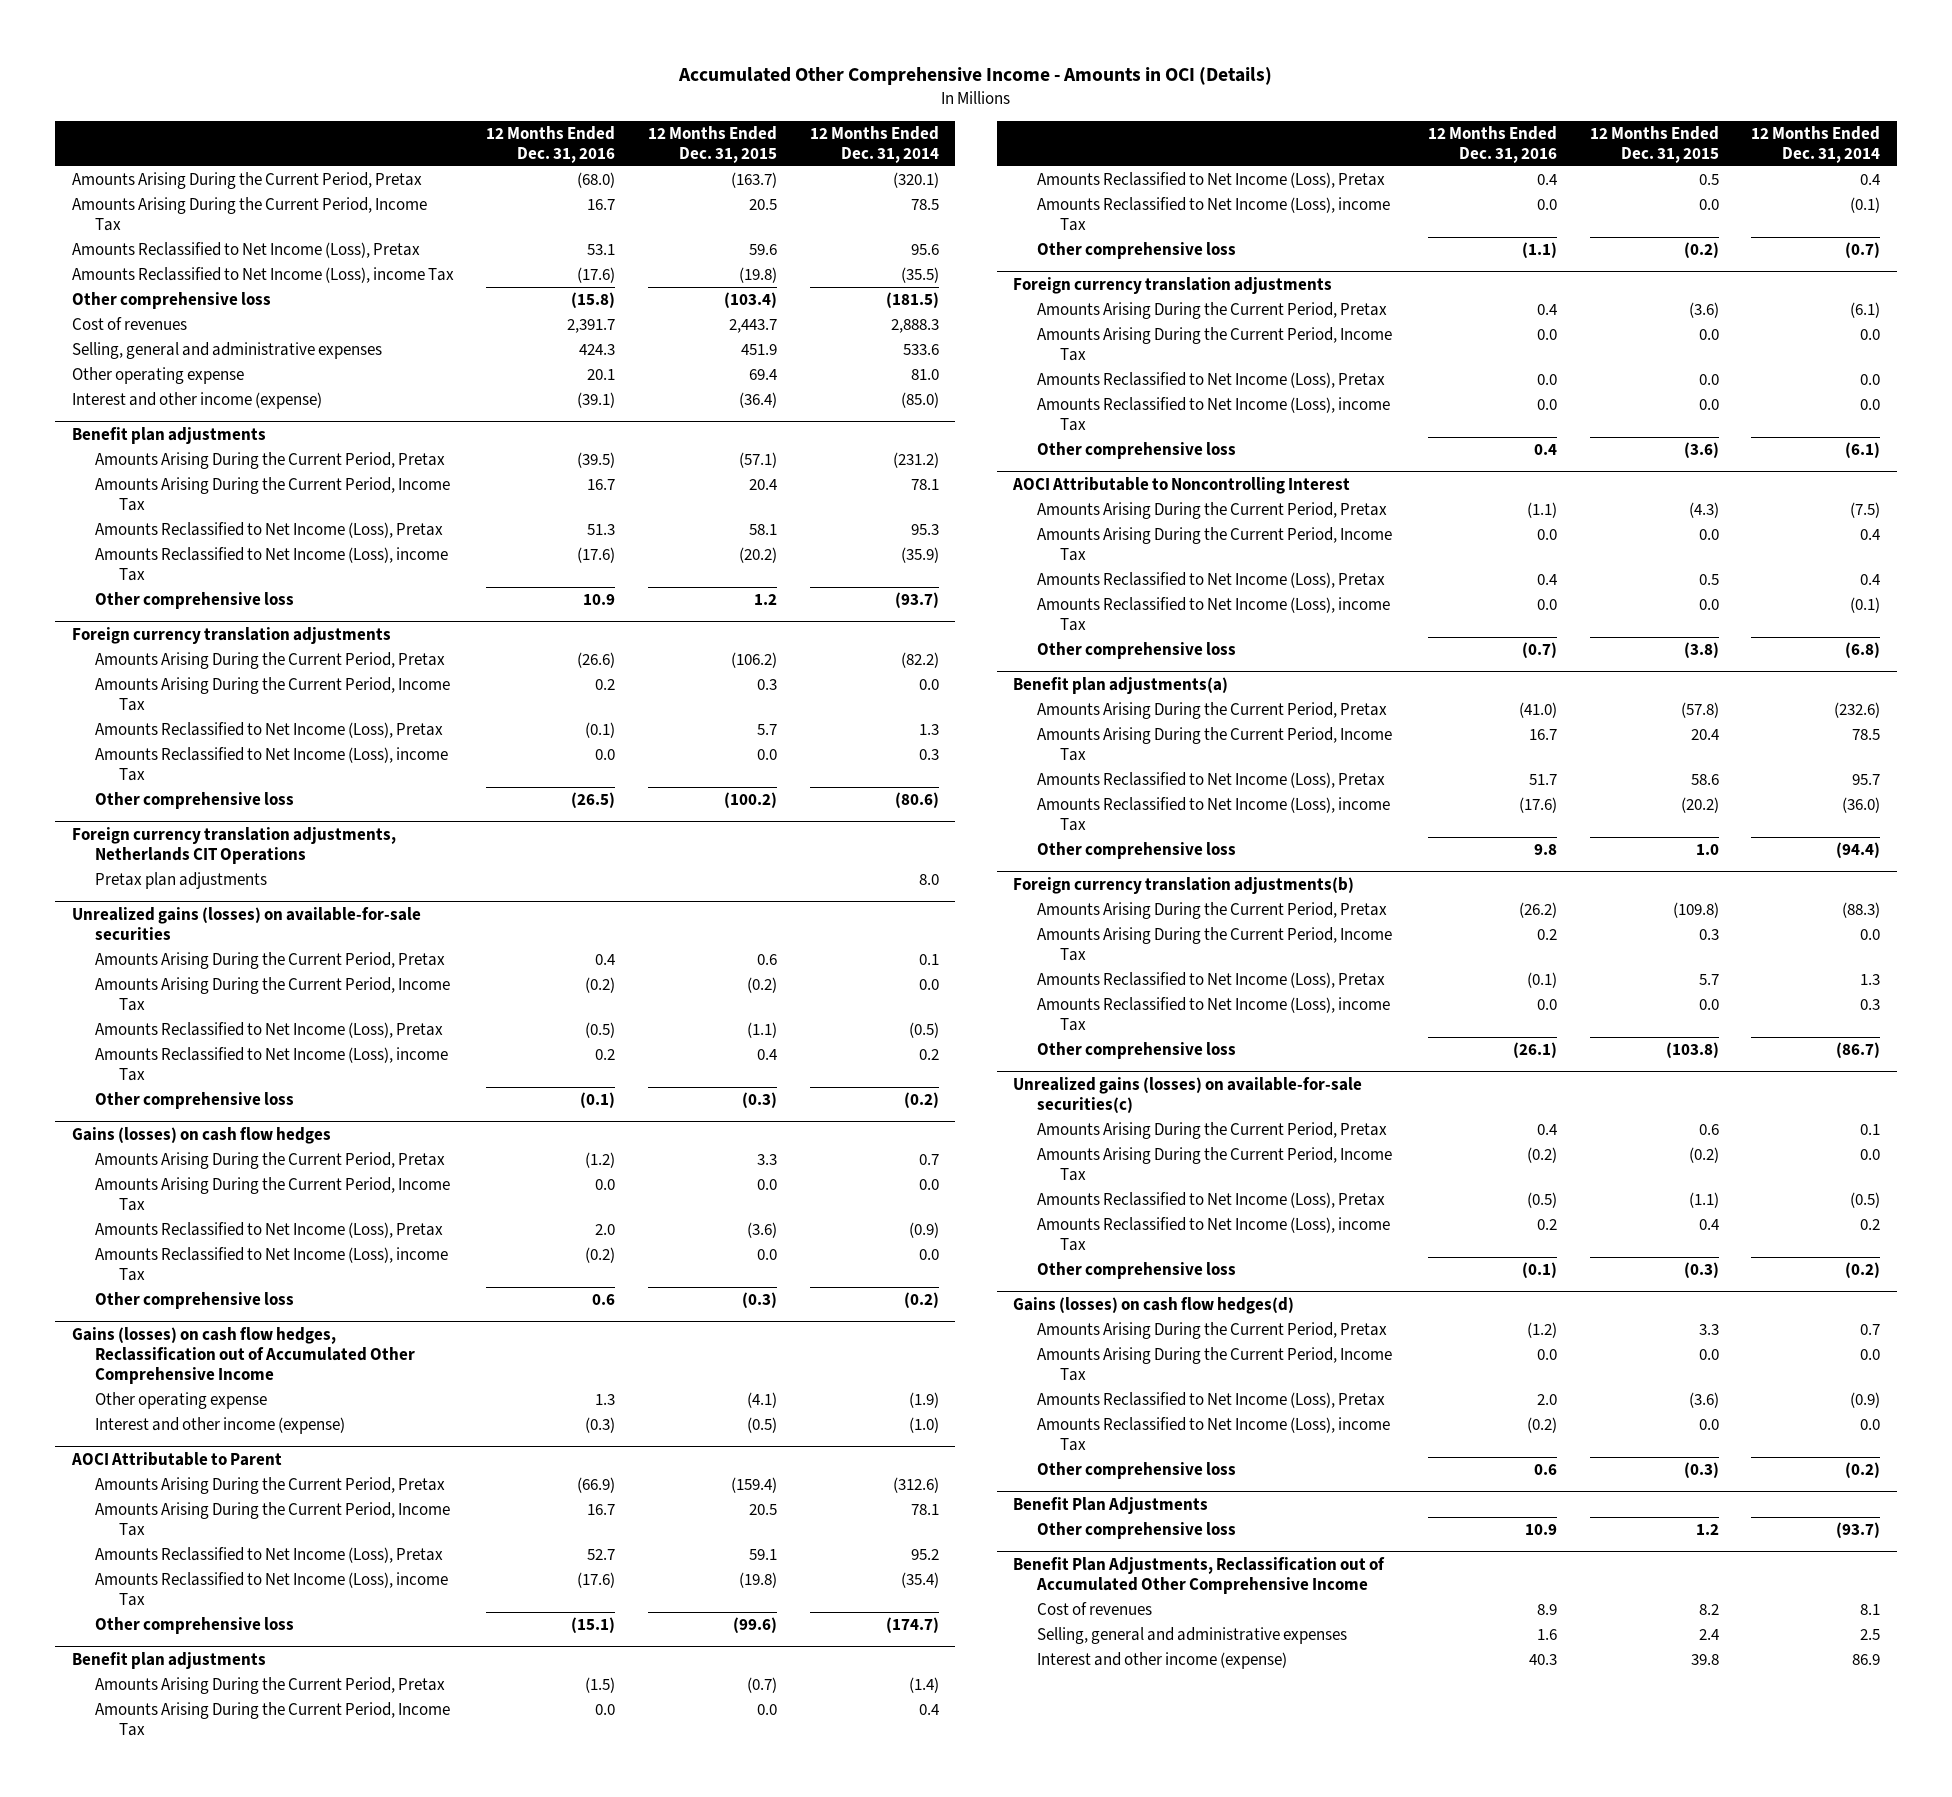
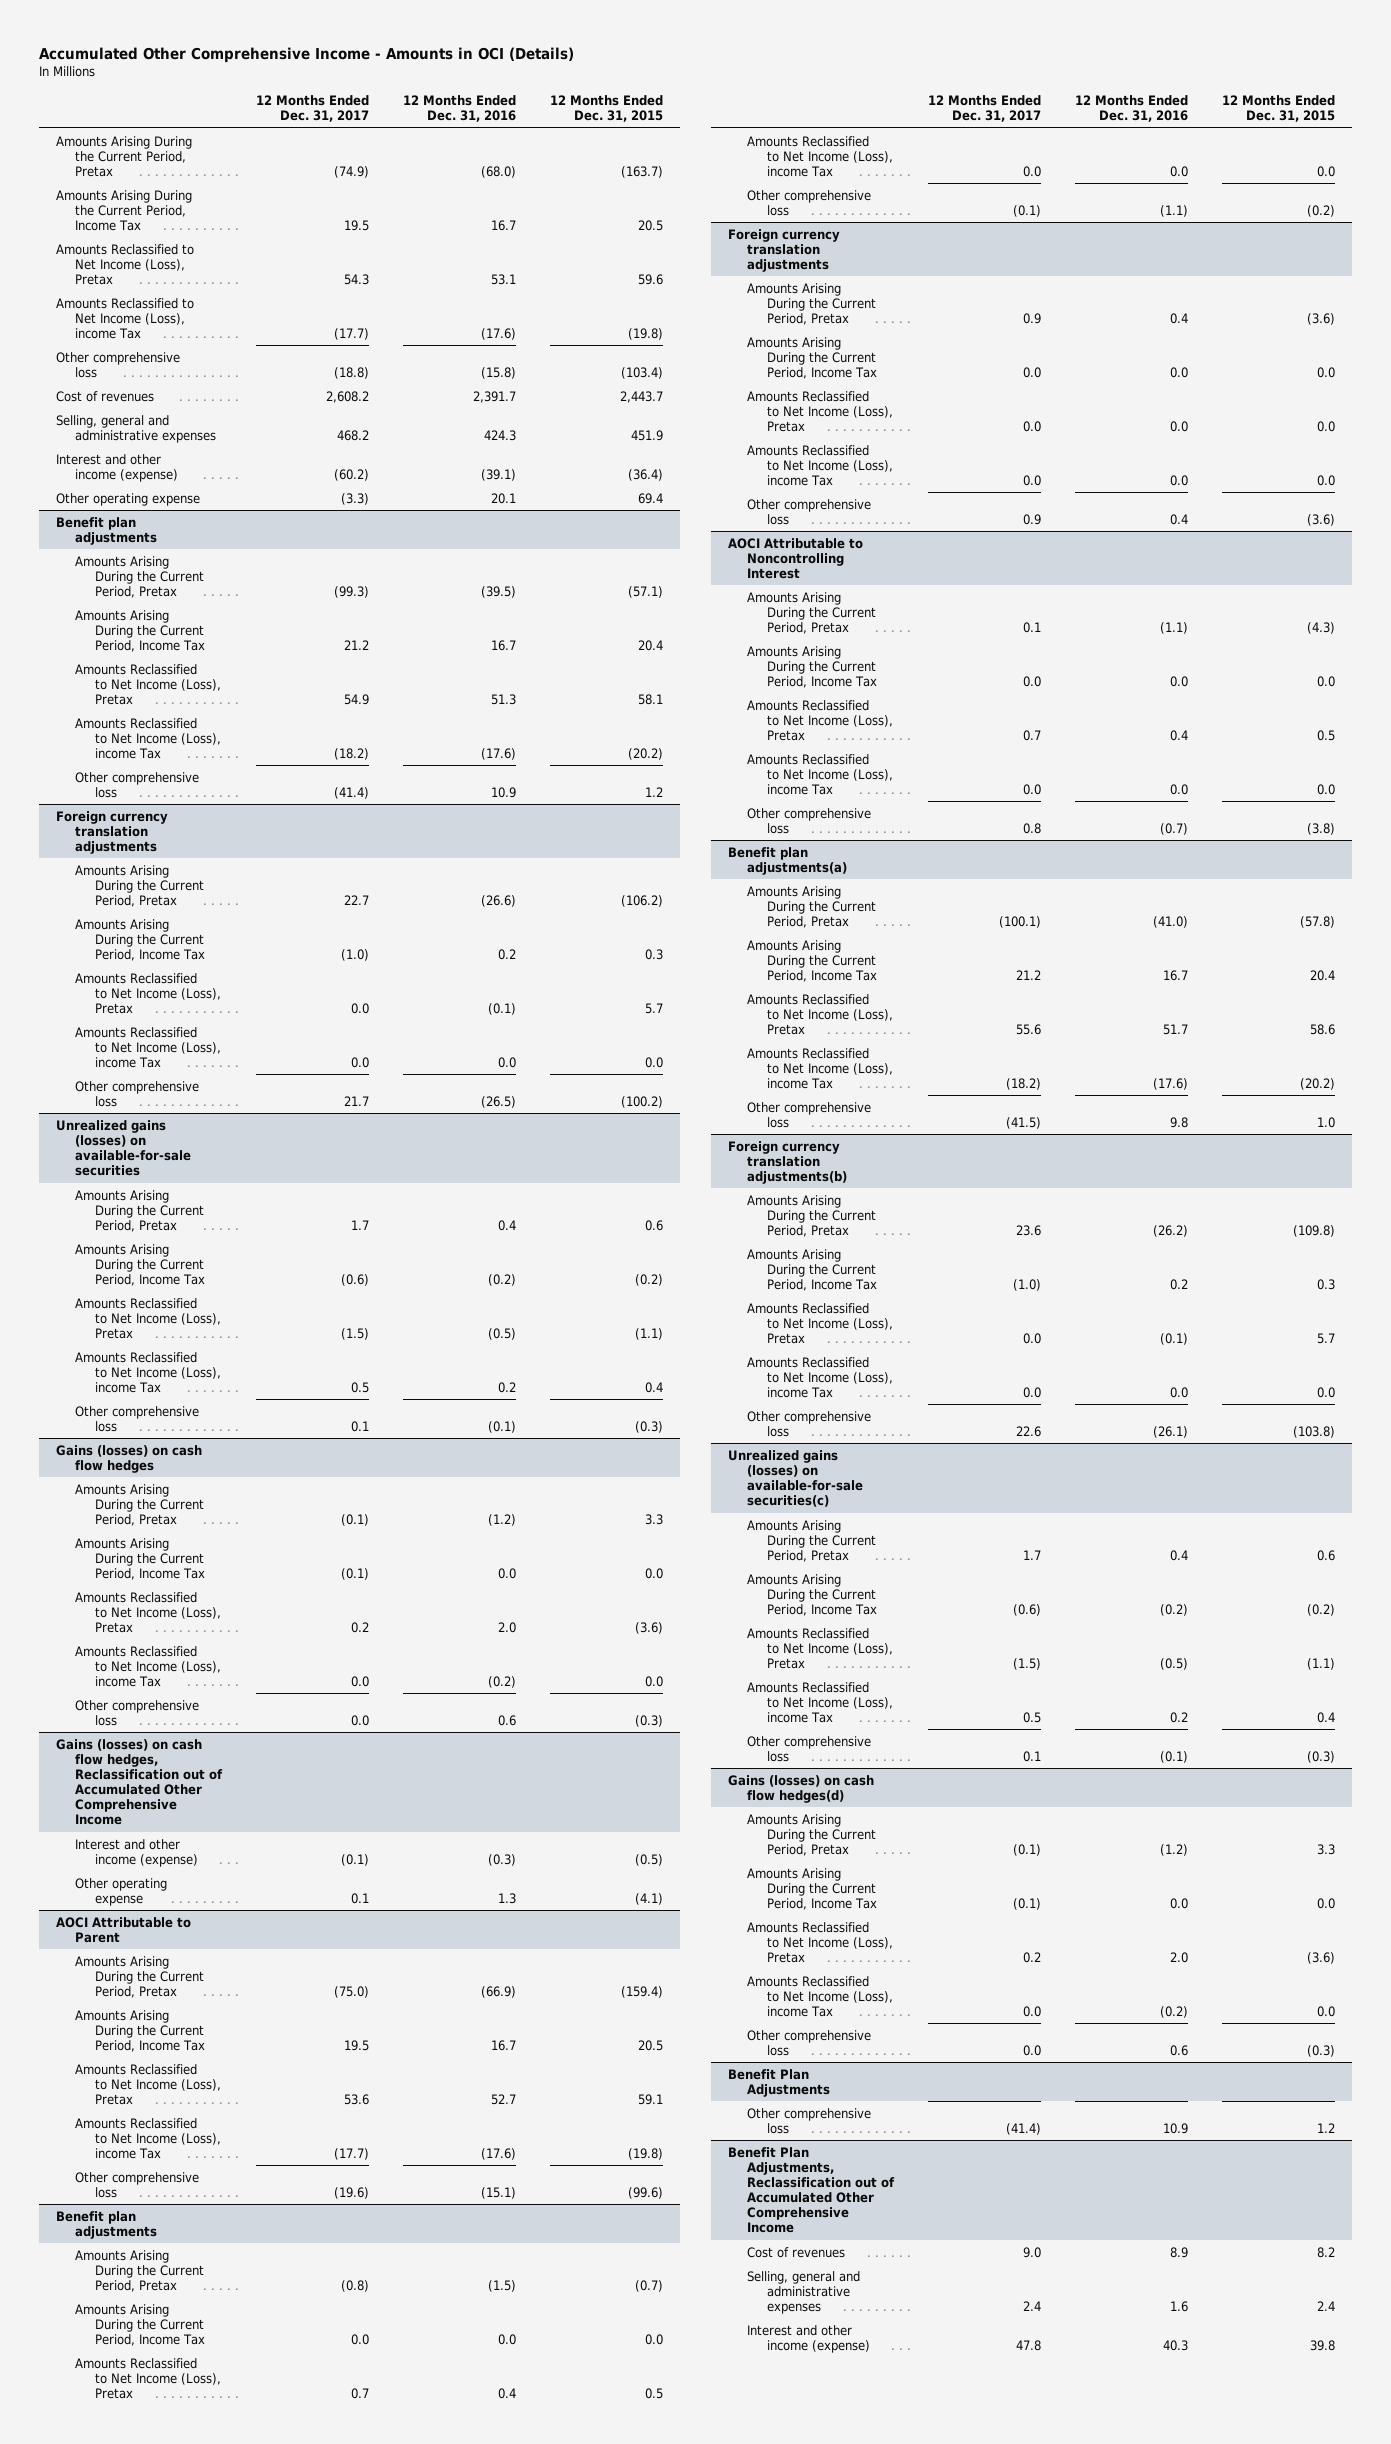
- | 12 Months Ended Dec. 31, 2016 | 12 Months Ended Dec. 31, 2015 | 12 Months Ended Dec. 31, 2014
+ | 12 Months Ended Dec. 31, 2017 | 12 Months Ended Dec. 31, 2016 | 12 Months Ended Dec. 31, 2015
moved down: Other operating expense | (3.3) | 20.1 | 69.4
- Foreign currency translation adjustments, Netherlands CIT Operations
- Pretax plan adjustments | | | 8.0
@ Gains (losses) on cash flow hedges, Reclassification out of Accumulated Other Comprehensive Income
moved down: Other operating expense | 0.1 | 1.3 | (4.1)

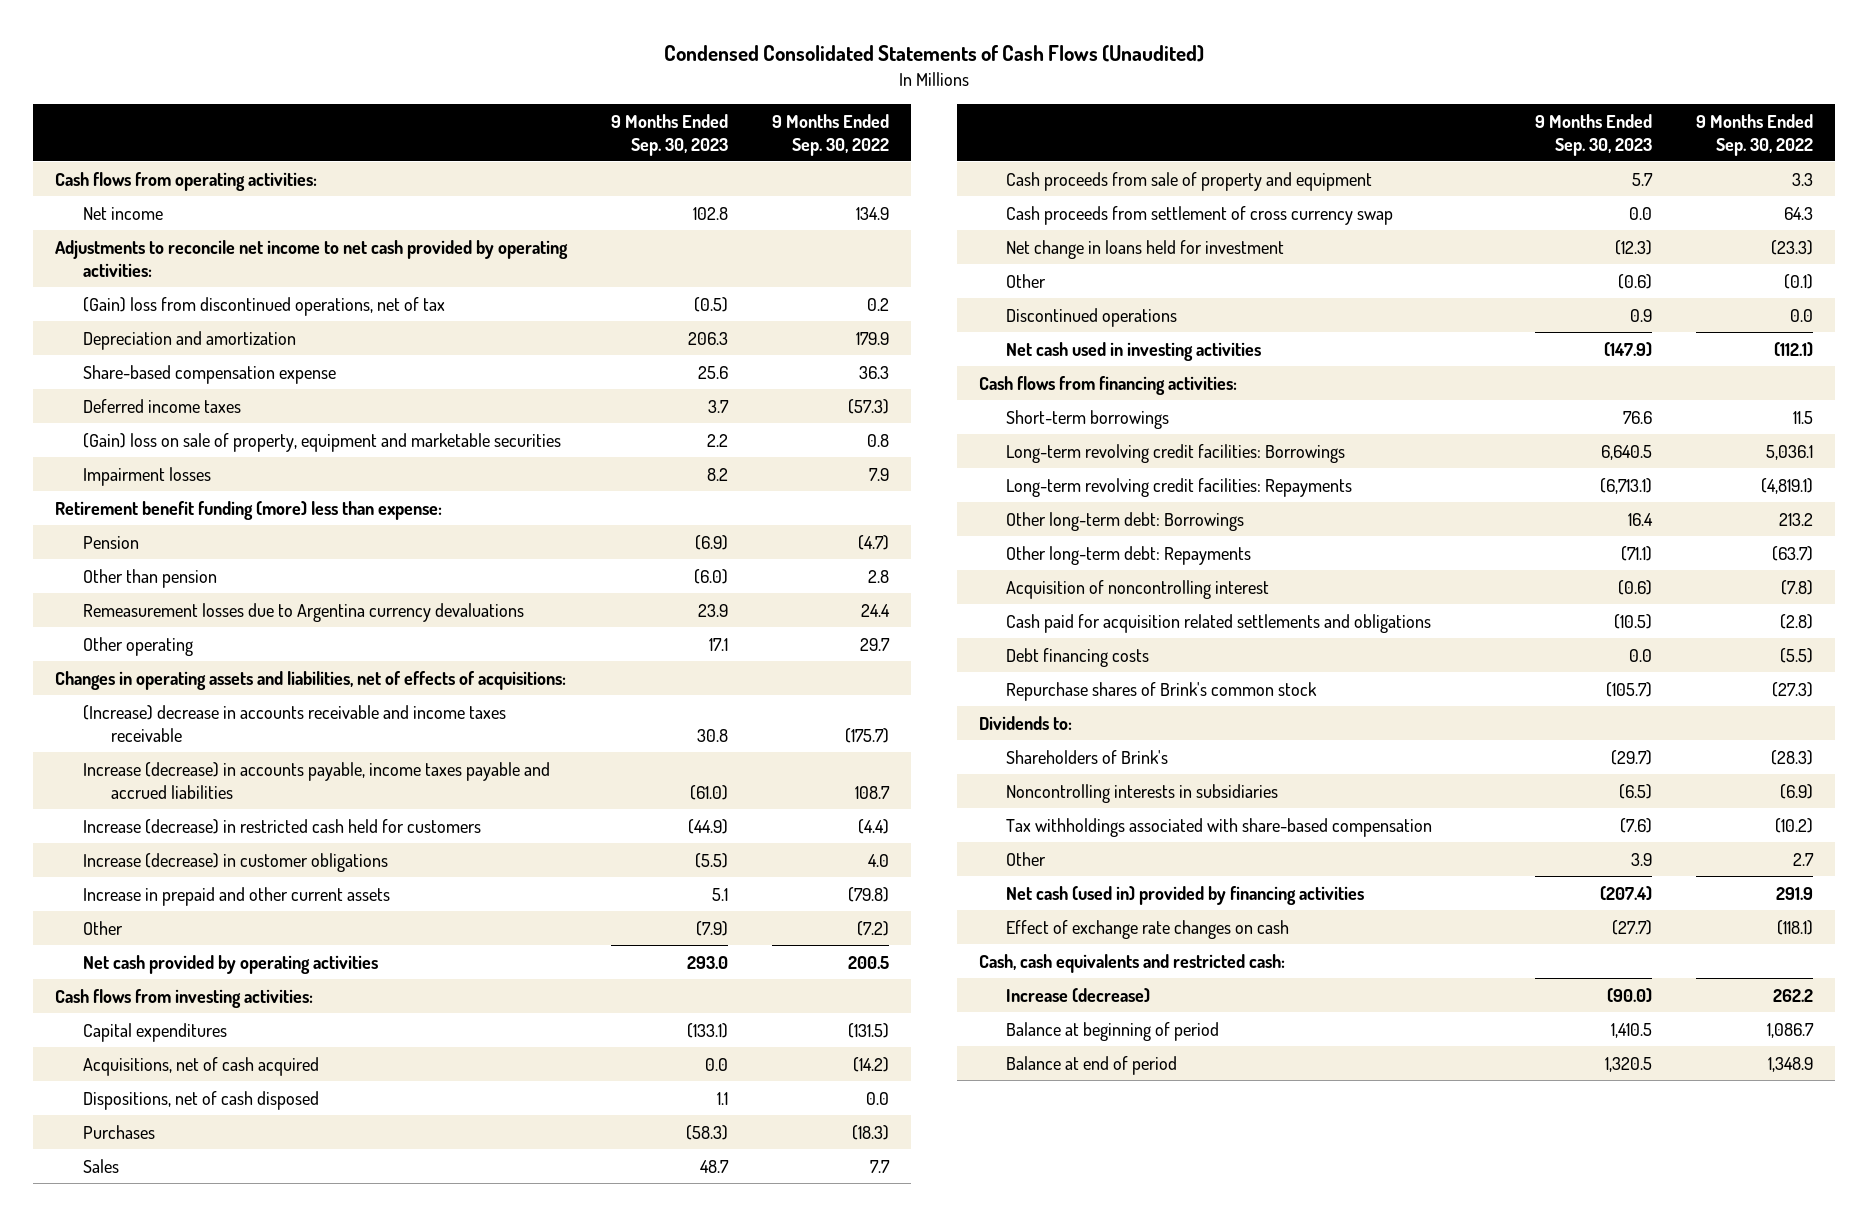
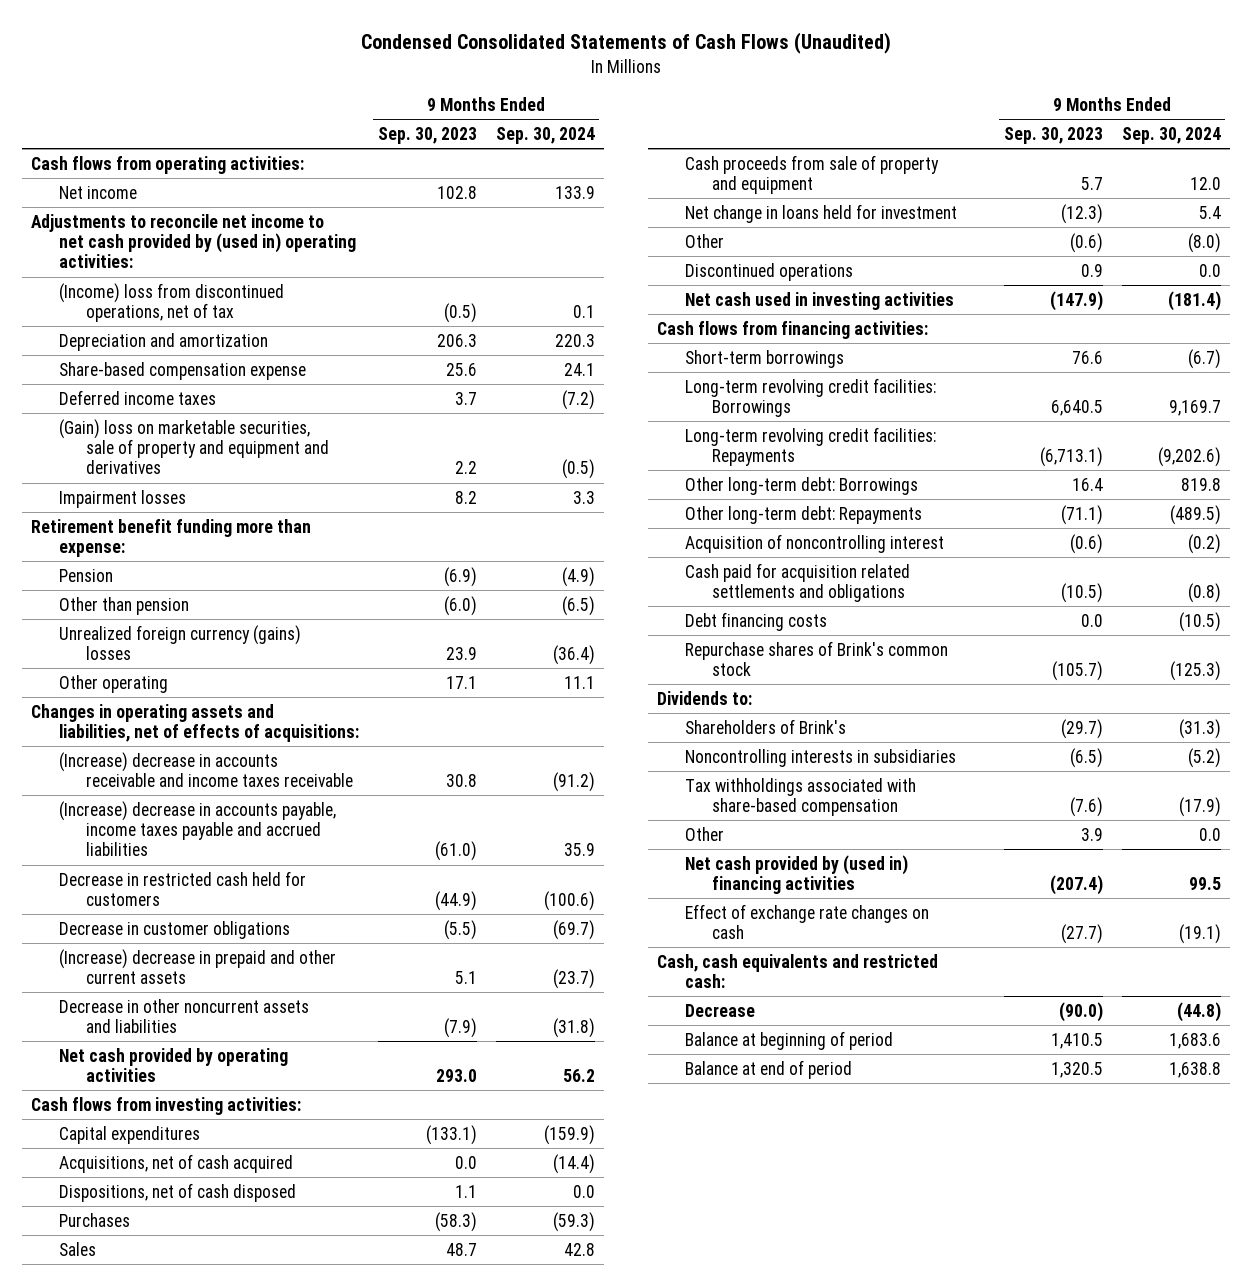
- | 9 Months Ended Sep. 30, 2023 | 9 Months Ended Sep. 30, 2022
+ | 9 Months Ended Sep. 30, 2023 | 9 Months Ended Sep. 30, 2024
- Adjustments to reconcile net income to net cash provided by operating activities:
- (Gain) loss from discontinued operations, net of tax | (0.5) | 0.2
+ Adjustments to reconcile net income to net cash provided by (used in) operating activities:
+ (Income) loss from discontinued operations, net of tax | (0.5) | 0.1
- (Gain) loss on sale of property, equipment and marketable securities | 2.2 | 0.8
+ (Gain) loss on marketable securities, sale of property and equipment and derivatives | 2.2 | (0.5)
- Retirement benefit funding (more) less than expense:
+ Retirement benefit funding more than expense:
- Remeasurement losses due to Argentina currency devaluations | 23.9 | 24.4
+ Unrealized foreign currency (gains) losses | 23.9 | (36.4)
- Increase (decrease) in accounts payable, income taxes payable and accrued liabilities | (61.0) | 108.7
- Increase (decrease) in restricted cash held for customers | (44.9) | (4.4)
- Increase (decrease) in customer obligations | (5.5) | 4.0
- Increase in prepaid and other current assets | 5.1 | (79.8)
- Other | (7.9) | (7.2)
+ (Increase) decrease in accounts payable, income taxes payable and accrued liabilities | (61.0) | 35.9
+ Decrease in restricted cash held for customers | (44.9) | (100.6)
+ Decrease in customer obligations | (5.5) | (69.7)
+ (Increase) decrease in prepaid and other current assets | 5.1 | (23.7)
+ Decrease in other noncurrent assets and liabilities | (7.9) | (31.8)
- Cash proceeds from settlement of cross currency swap | 0.0 | 64.3
- Net cash (used in) provided by financing activities | (207.4) | 291.9
+ Net cash provided by (used in) financing activities | (207.4) | 99.5
- Increase (decrease) | (90.0) | 262.2
+ Decrease | (90.0) | (44.8)

